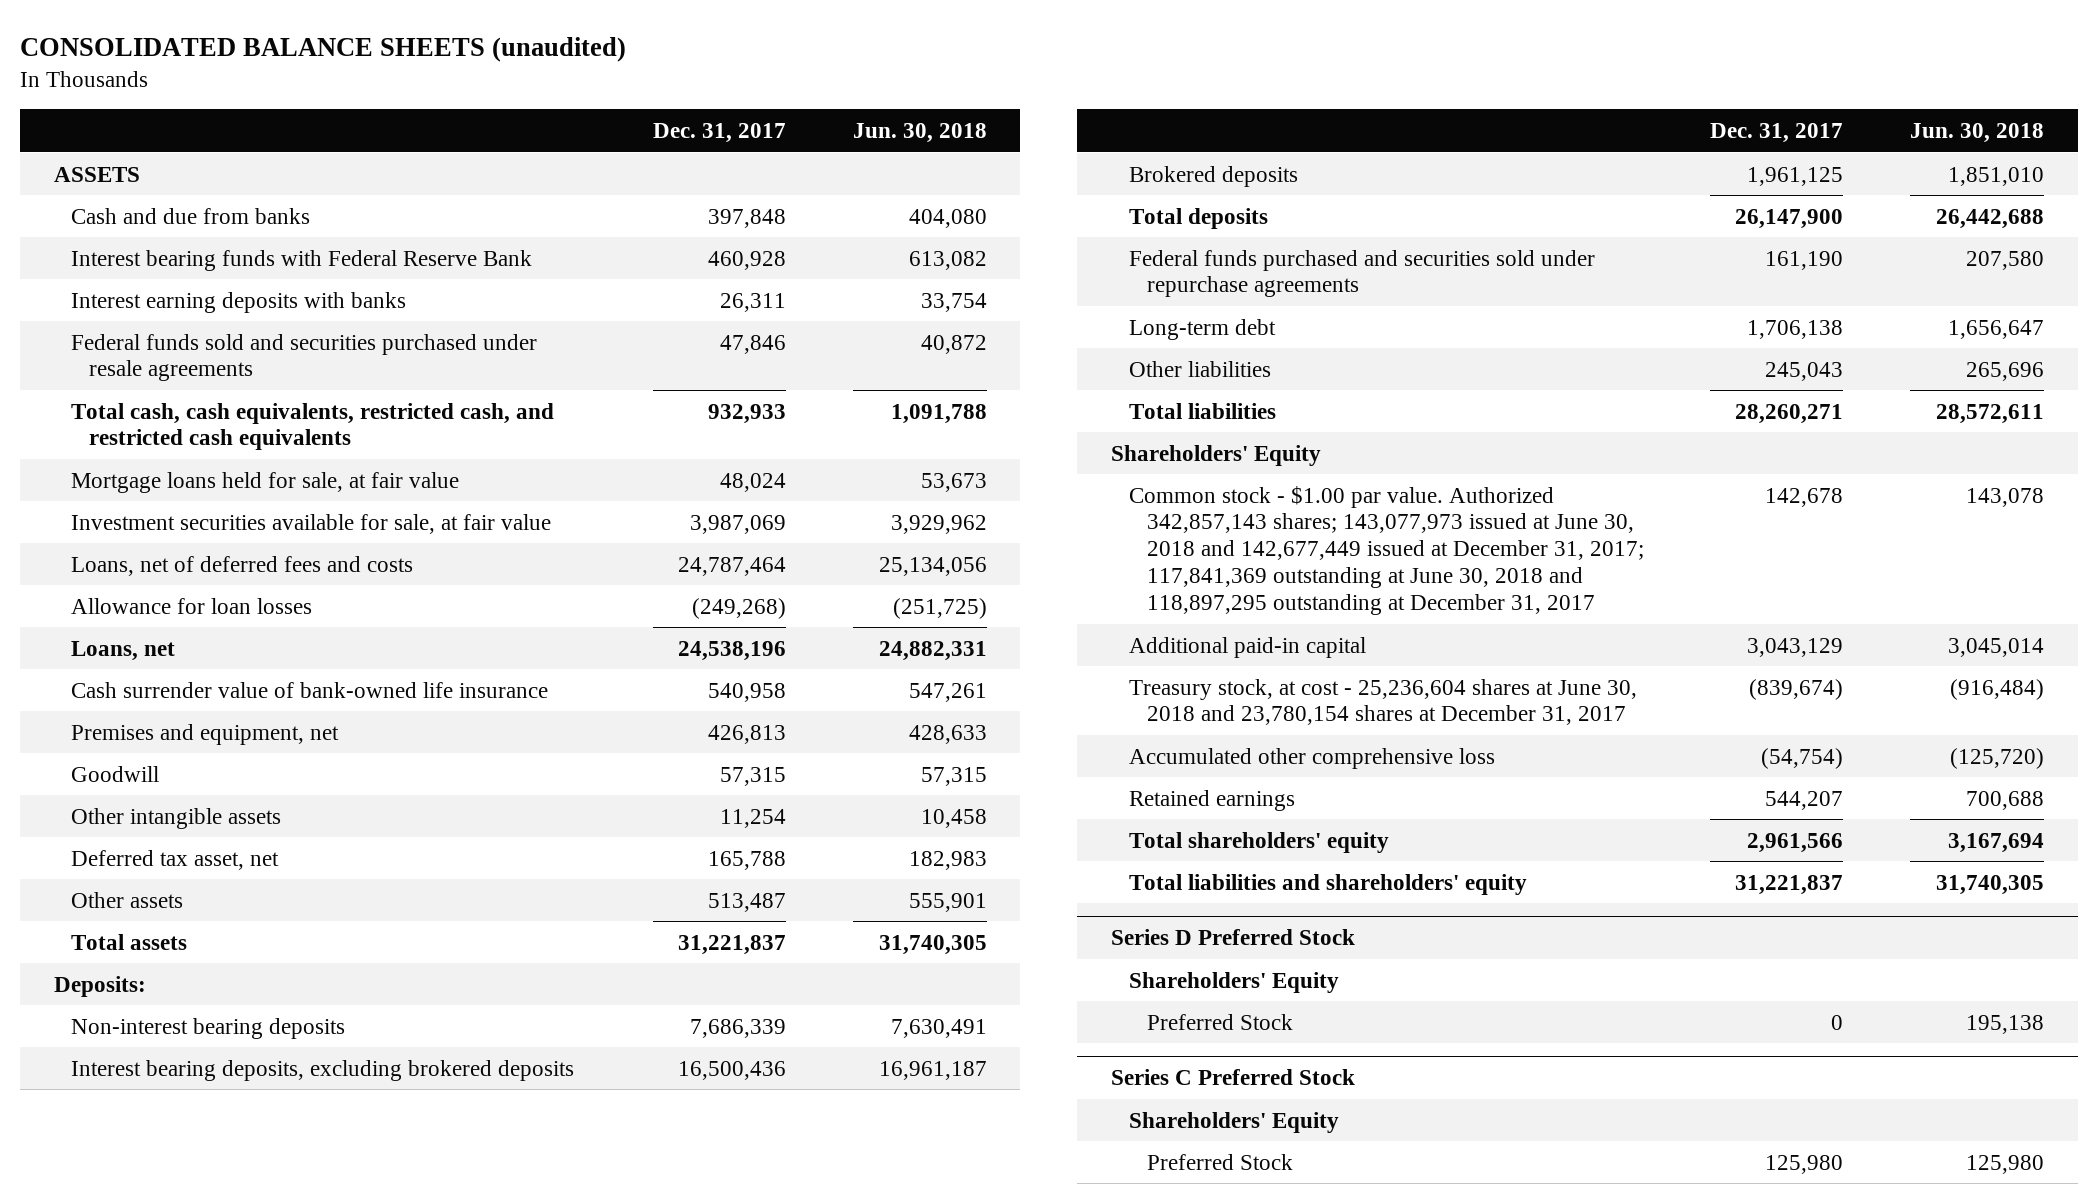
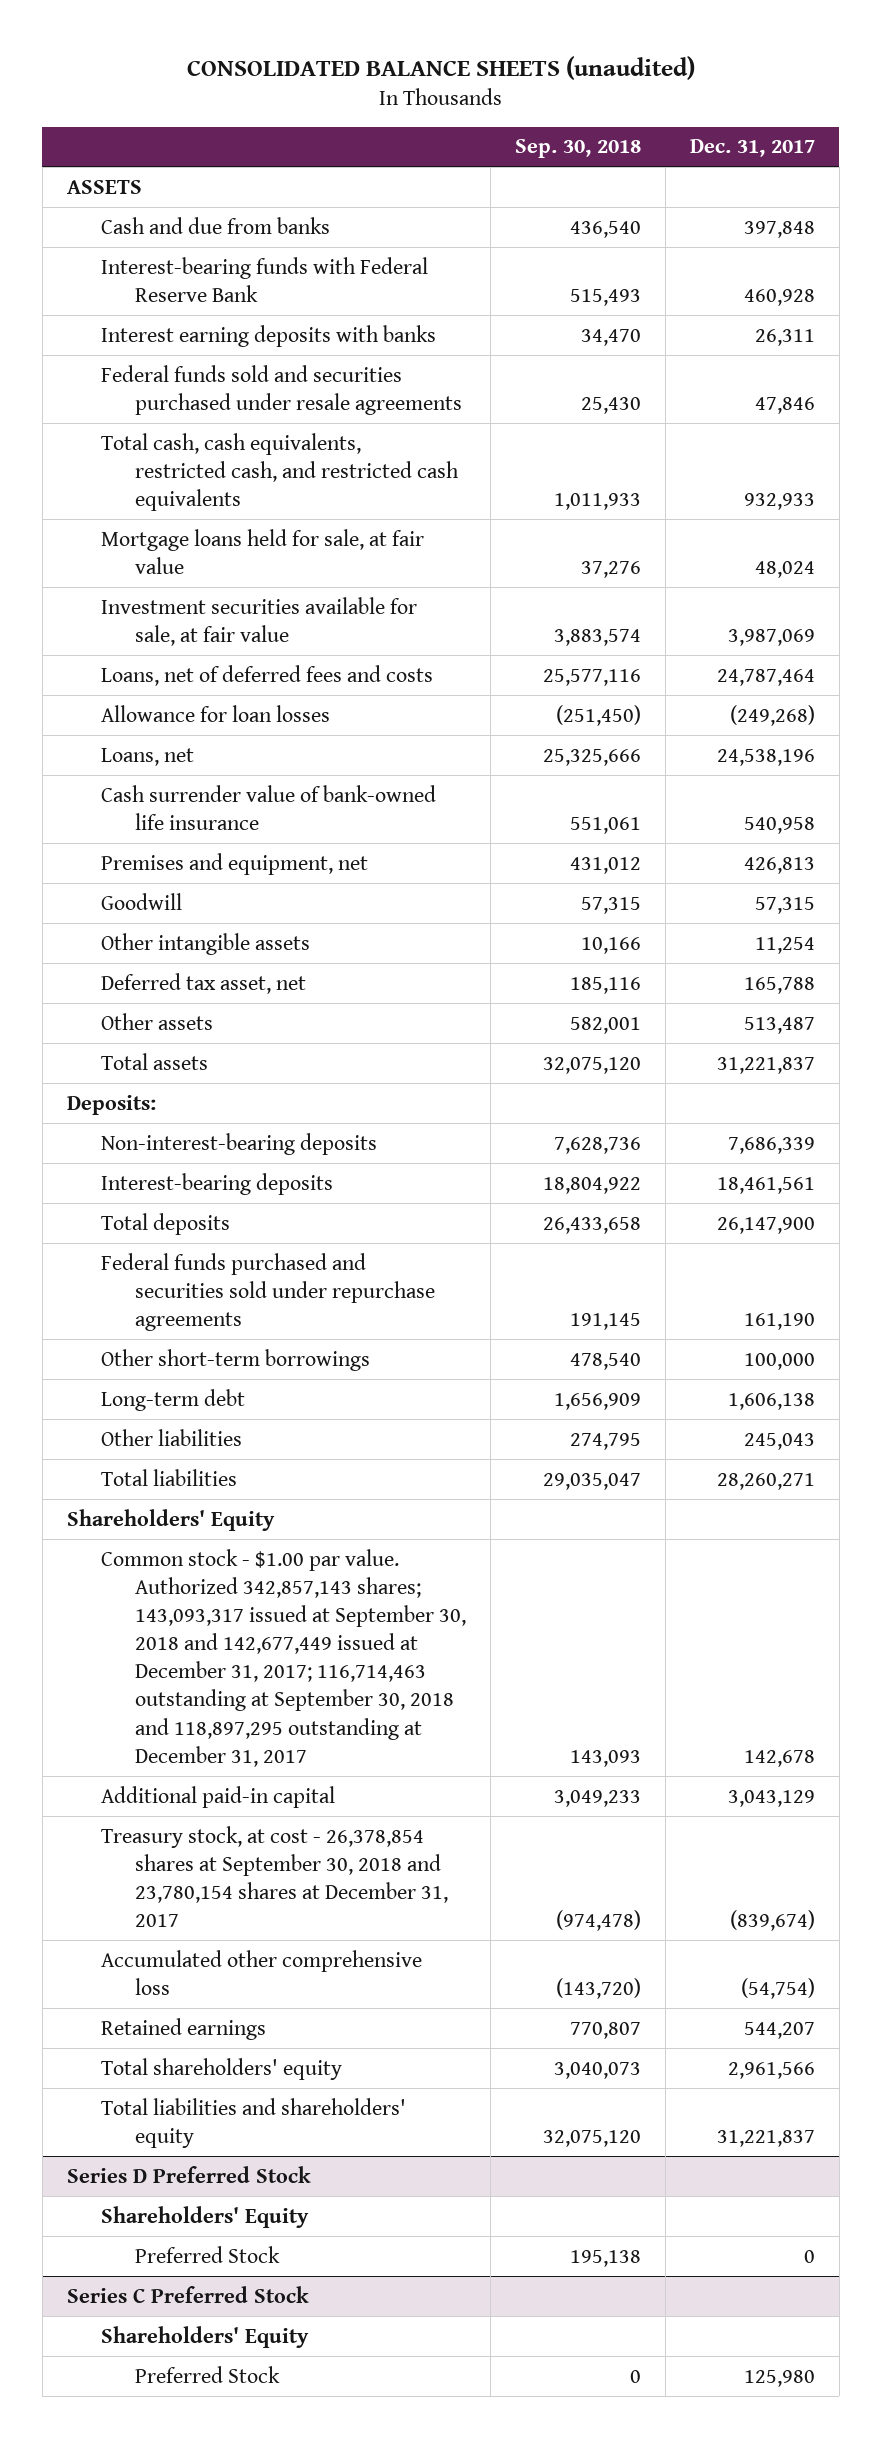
- | Dec. 31, 2017 | Jun. 30, 2018
+ | Sep. 30, 2018 | Dec. 31, 2017
- Interest bearing funds with Federal Reserve Bank | 460,928 | 613,082
+ Interest-bearing funds with Federal Reserve Bank | 515,493 | 460,928
- Non-interest bearing deposits | 7,686,339 | 7,630,491
- Interest bearing deposits, excluding brokered deposits | 16,500,436 | 16,961,187
- Brokered deposits | 1,961,125 | 1,851,010
+ Non-interest-bearing deposits | 7,628,736 | 7,686,339
+ Interest-bearing deposits | 18,804,922 | 18,461,561
- Long-term debt | 1,706,138 | 1,656,647
+ Other short-term borrowings | 478,540 | 100,000
+ Long-term debt | 1,656,909 | 1,606,138
- Common stock - $1.00 par value. Authorized 342,857,143 shares; 143,077,973 issued at June 30, 2018 and 142,677,449 issued at December 31, 2017; 117,841,369 outstanding at June 30, 2018 and 118,897,295 outstanding at December 31, 2017 | 142,678 | 143,078
+ Common stock - $1.00 par value. Authorized 342,857,143 shares; 143,093,317 issued at September 30, 2018 and 142,677,449 issued at December 31, 2017; 116,714,463 outstanding at September 30, 2018 and 118,897,295 outstanding at December 31, 2017 | 143,093 | 142,678
- Treasury stock, at cost - 25,236,604 shares at June 30, 2018 and 23,780,154 shares at December 31, 2017 | (839,674) | (916,484)
+ Treasury stock, at cost - 26,378,854 shares at September 30, 2018 and 23,780,154 shares at December 31, 2017 | (974,478) | (839,674)

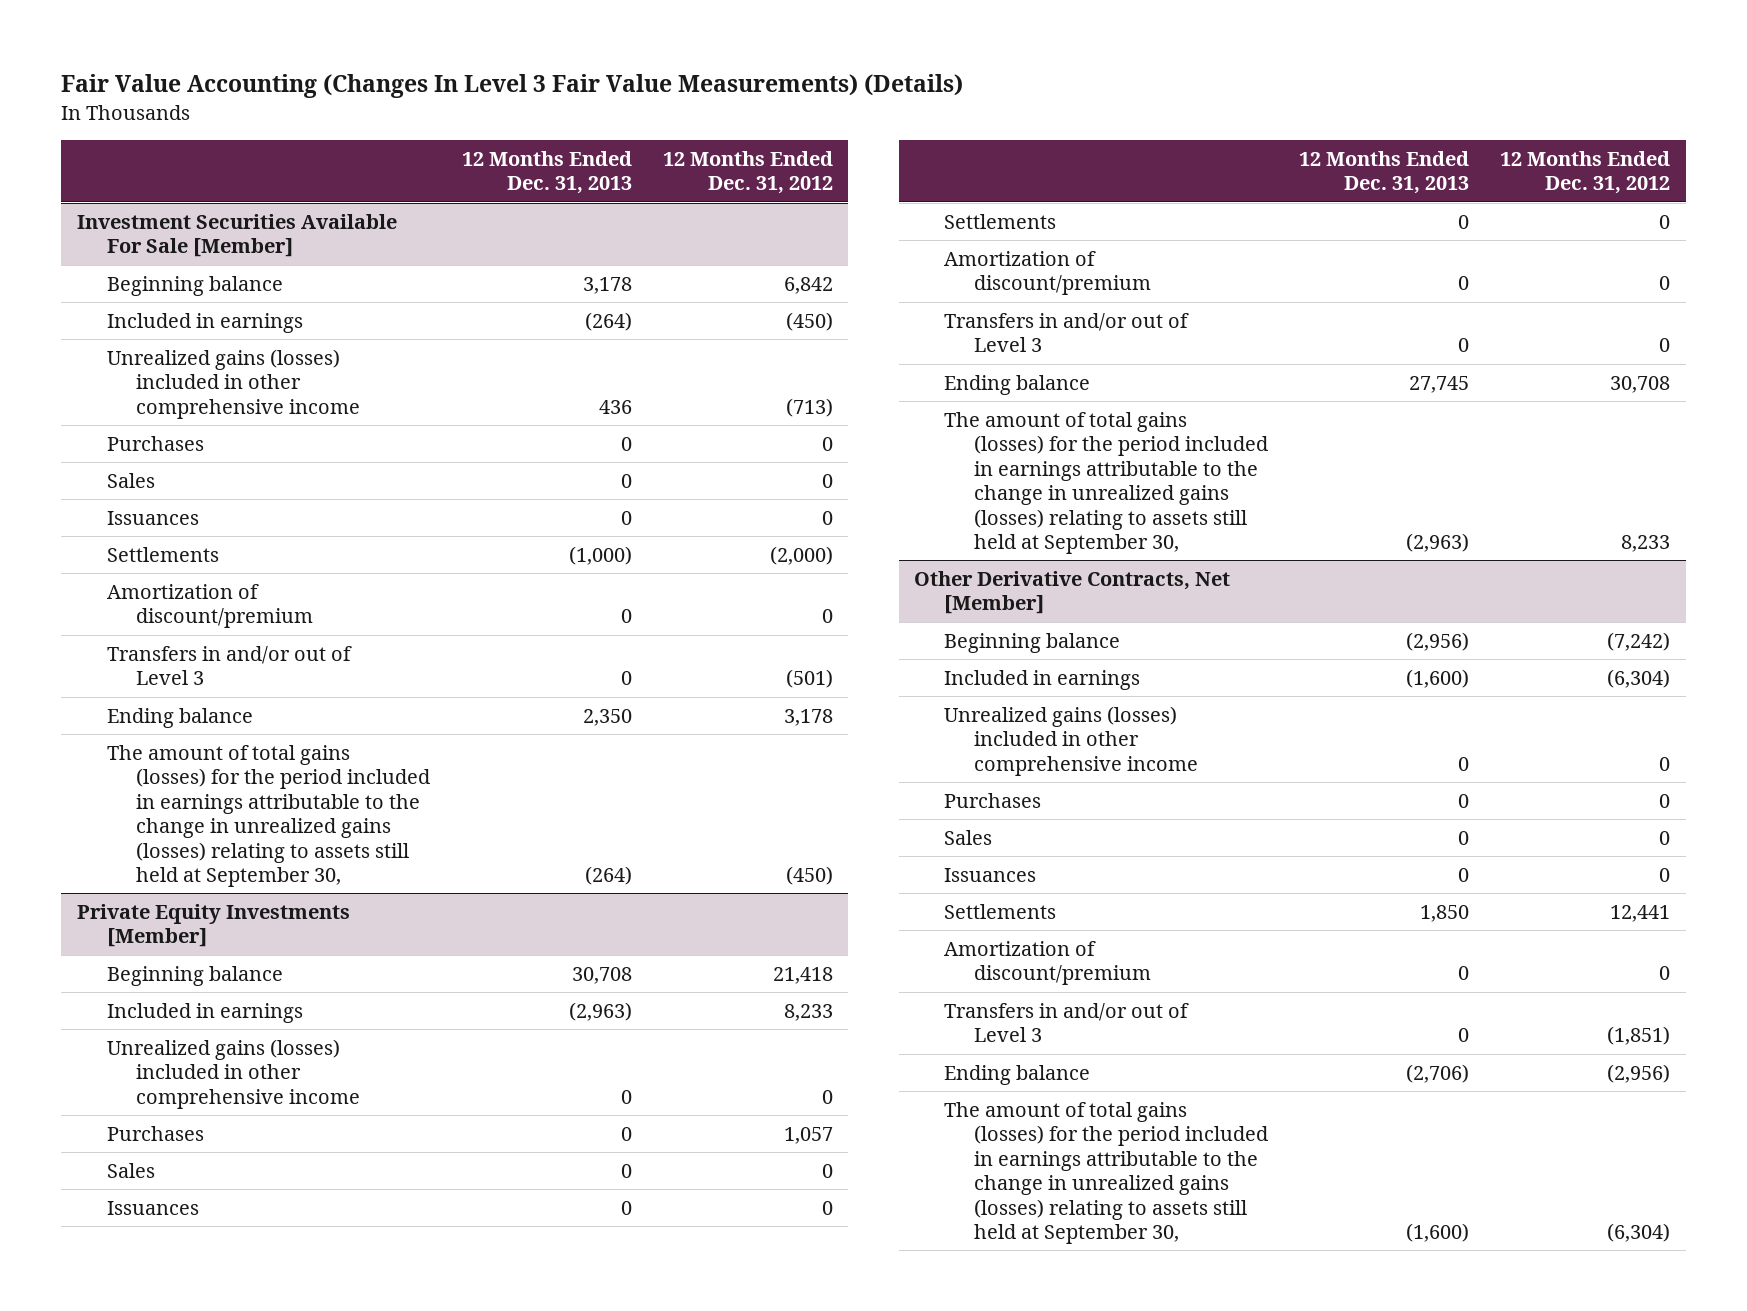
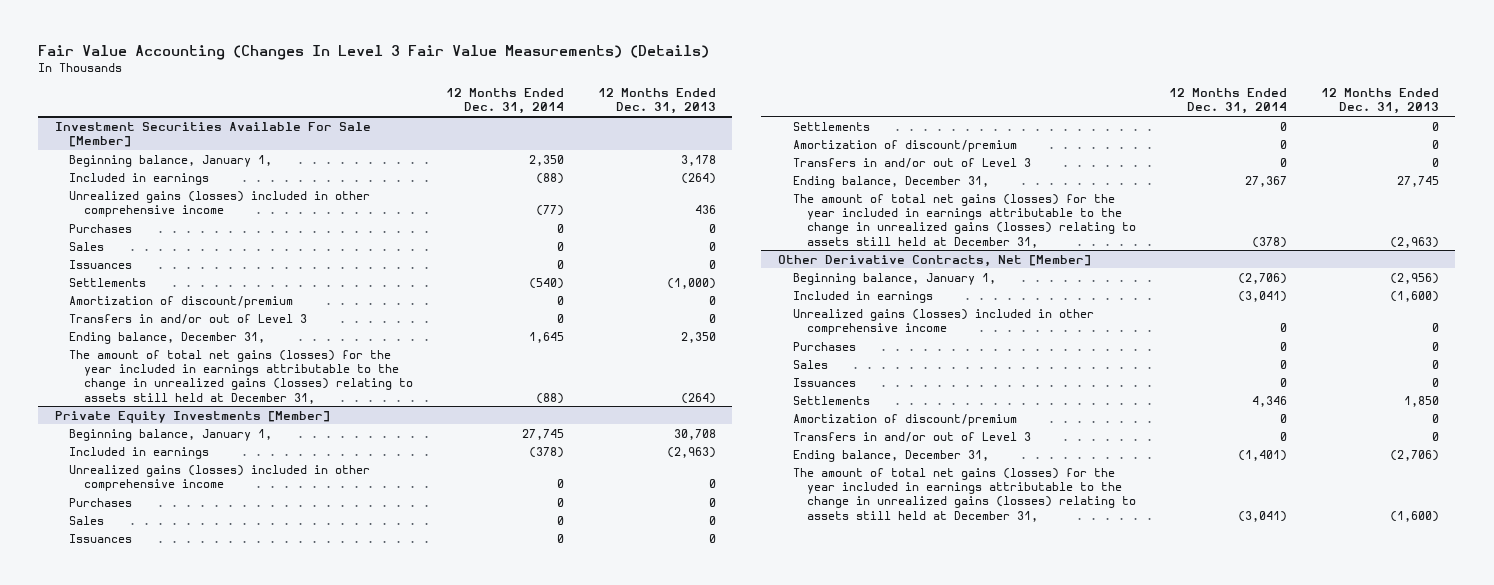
- | 12 Months Ended Dec. 31, 2013 | 12 Months Ended Dec. 31, 2012
+ | 12 Months Ended Dec. 31, 2014 | 12 Months Ended Dec. 31, 2013
@ Investment Securities Available For Sale [Member]
- Beginning balance | 3,178 | 6,842
+ Beginning balance, January 1, | 2,350 | 3,178
- Ending balance | 2,350 | 3,178
- The amount of total gains (losses) for the period included in earnings attributable to the change in unrealized gains (losses) relating to assets still held at September 30, | (264) | (450)
+ Ending balance, December 31, | 1,645 | 2,350
+ The amount of total net gains (losses) for the year included in earnings attributable to the change in unrealized gains (losses) relating to assets still held at December 31, | (88) | (264)
@ Private Equity Investments [Member]
- Beginning balance | 30,708 | 21,418
+ Beginning balance, January 1, | 27,745 | 30,708
- Ending balance | 27,745 | 30,708
- The amount of total gains (losses) for the period included in earnings attributable to the change in unrealized gains (losses) relating to assets still held at September 30, | (2,963) | 8,233
+ Ending balance, December 31, | 27,367 | 27,745
+ The amount of total net gains (losses) for the year included in earnings attributable to the change in unrealized gains (losses) relating to assets still held at December 31, | (378) | (2,963)
@ Other Derivative Contracts, Net [Member]
- Beginning balance | (2,956) | (7,242)
+ Beginning balance, January 1, | (2,706) | (2,956)
- Ending balance | (2,706) | (2,956)
- The amount of total gains (losses) for the period included in earnings attributable to the change in unrealized gains (losses) relating to assets still held at September 30, | (1,600) | (6,304)
+ Ending balance, December 31, | (1,401) | (2,706)
+ The amount of total net gains (losses) for the year included in earnings attributable to the change in unrealized gains (losses) relating to assets still held at December 31, | (3,041) | (1,600)

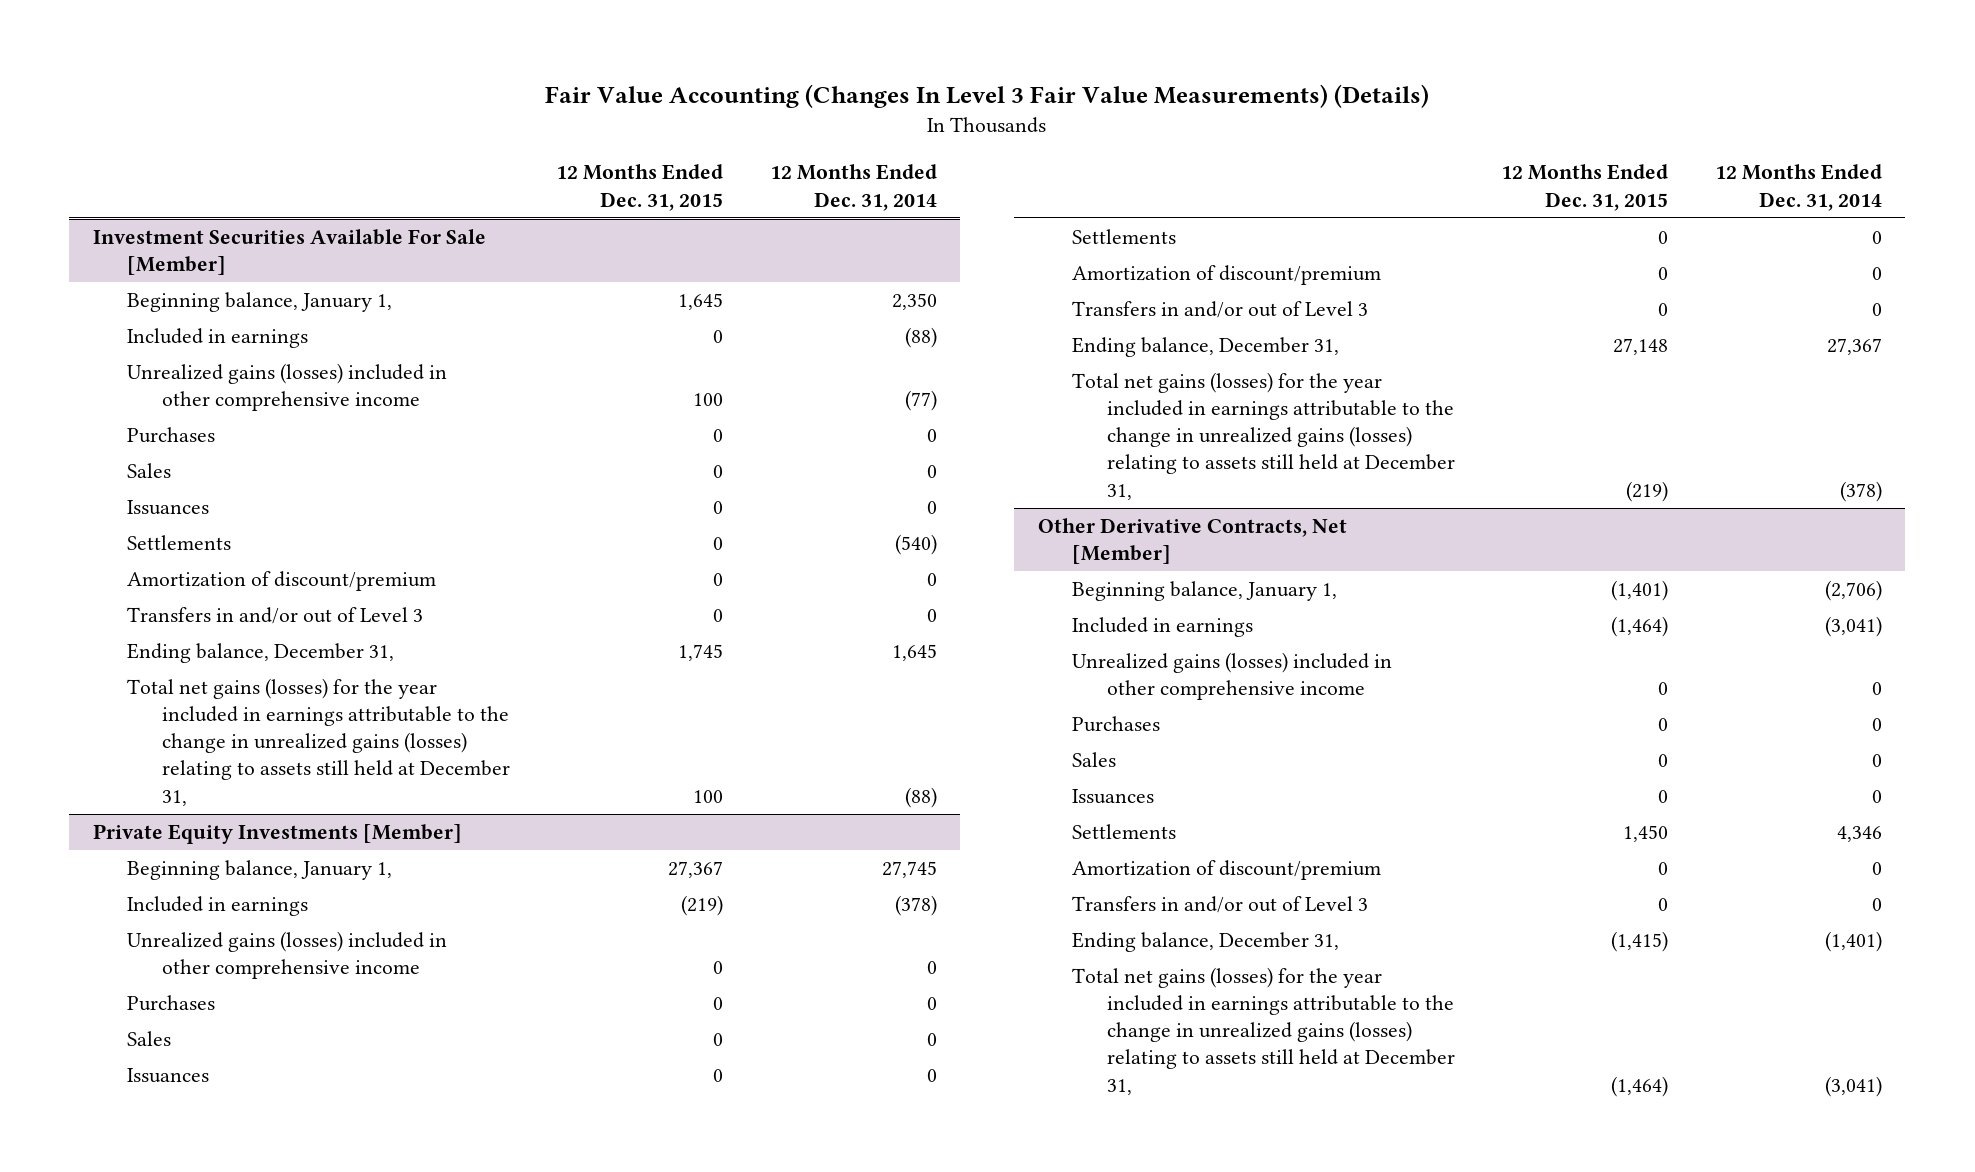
- | 12 Months Ended Dec. 31, 2014 | 12 Months Ended Dec. 31, 2013
+ | 12 Months Ended Dec. 31, 2015 | 12 Months Ended Dec. 31, 2014
@ Investment Securities Available For Sale [Member]
- The amount of total net gains (losses) for the year included in earnings attributable to the change in unrealized gains (losses) relating to assets still held at December 31, | (88) | (264)
+ Total net gains (losses) for the year included in earnings attributable to the change in unrealized gains (losses) relating to assets still held at December 31, | 100 | (88)
@ Private Equity Investments [Member]
- The amount of total net gains (losses) for the year included in earnings attributable to the change in unrealized gains (losses) relating to assets still held at December 31, | (378) | (2,963)
+ Total net gains (losses) for the year included in earnings attributable to the change in unrealized gains (losses) relating to assets still held at December 31, | (219) | (378)
@ Other Derivative Contracts, Net [Member]
- The amount of total net gains (losses) for the year included in earnings attributable to the change in unrealized gains (losses) relating to assets still held at December 31, | (3,041) | (1,600)
+ Total net gains (losses) for the year included in earnings attributable to the change in unrealized gains (losses) relating to assets still held at December 31, | (1,464) | (3,041)

